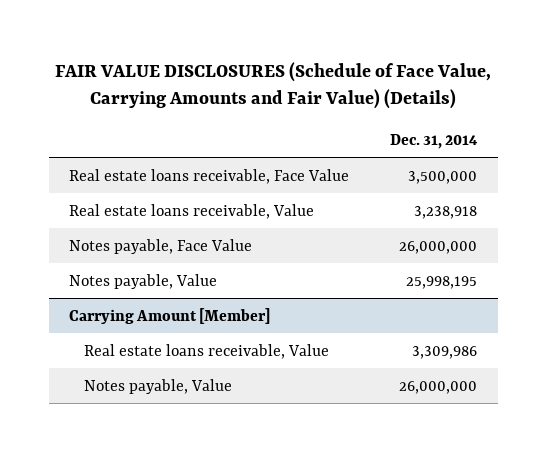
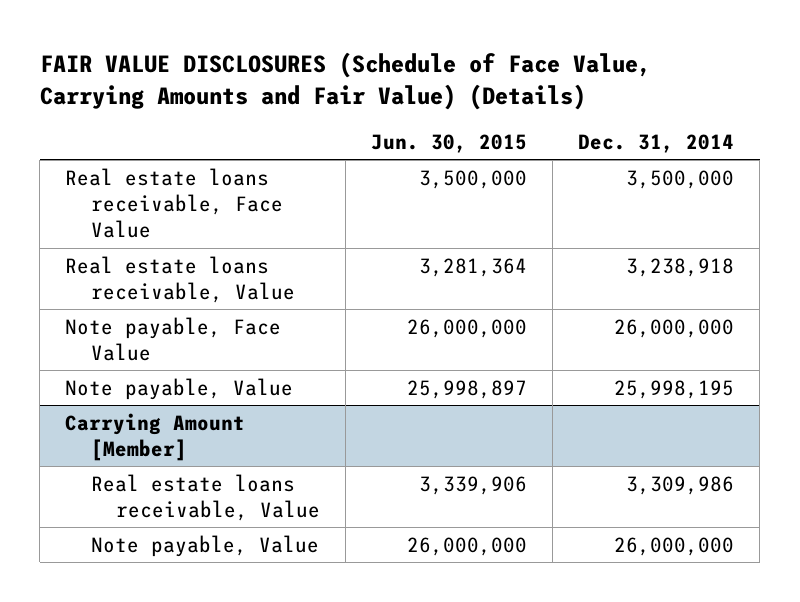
- | Dec. 31, 2014
+ | Jun. 30, 2015 | Dec. 31, 2014
- Notes payable, Face Value | 26,000,000
- Notes payable, Value | 25,998,195
+ Note payable, Face Value | 26,000,000 | 26,000,000
+ Note payable, Value | 25,998,897 | 25,998,195
@ Carrying Amount [Member]
- Notes payable, Value | 26,000,000
+ Note payable, Value | 26,000,000 | 26,000,000

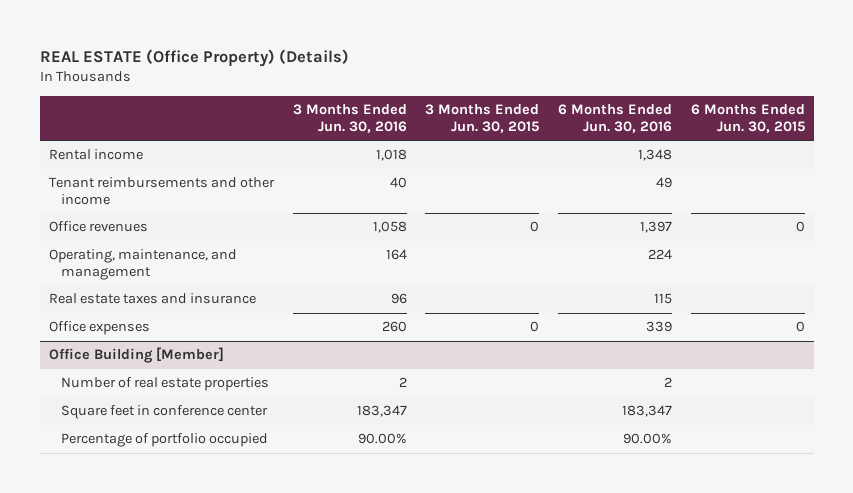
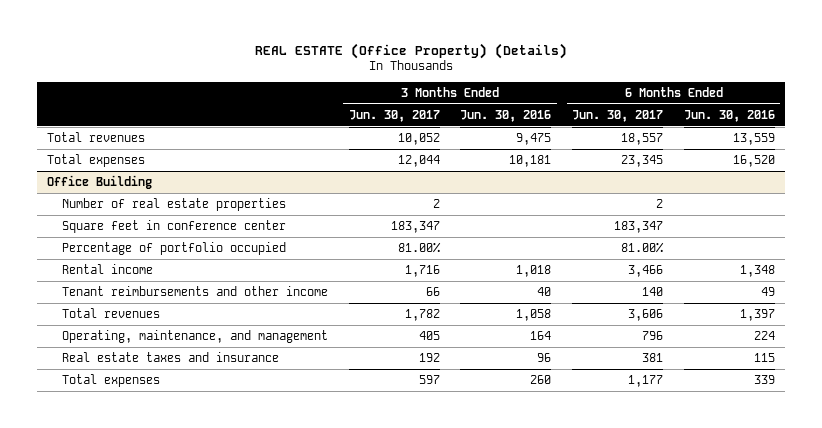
- | 3 Months Ended Jun. 30, 2016 | 3 Months Ended Jun. 30, 2015 | 6 Months Ended Jun. 30, 2016 | 6 Months Ended Jun. 30, 2015
+ | 3 Months Ended Jun. 30, 2017 | 3 Months Ended Jun. 30, 2016 | 6 Months Ended Jun. 30, 2017 | 6 Months Ended Jun. 30, 2016
+ Total revenues | 10,052 | 9,475 | 18,557 | 13,559
+ Total expenses | 12,044 | 10,181 | 23,345 | 16,520
+ Office Building
+ Number of real estate properties | 2 | | 2 |
+ Square feet in conference center | 183,347 | | 183,347 |
+ Percentage of portfolio occupied | 81.00% | | 81.00% |
- Office revenues | 1,058 | 0 | 1,397 | 0
+ Total revenues | 1,782 | 1,058 | 3,606 | 1,397
- Office expenses | 260 | 0 | 339 | 0
- Office Building [Member]
- Number of real estate properties | 2 | | 2 |
- Square feet in conference center | 183,347 | | 183,347 |
- Percentage of portfolio occupied | 90.00% | | 90.00% |
+ Total expenses | 597 | 260 | 1,177 | 339

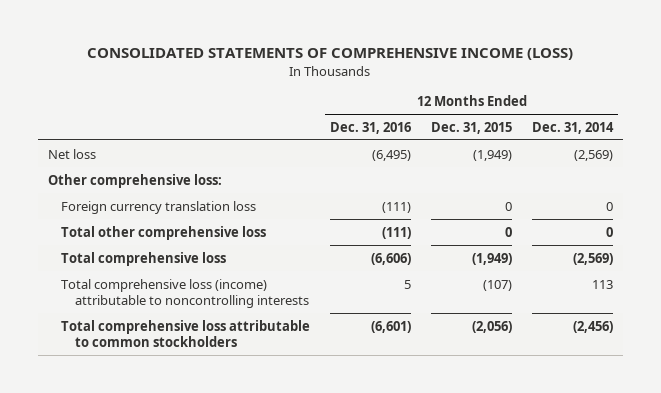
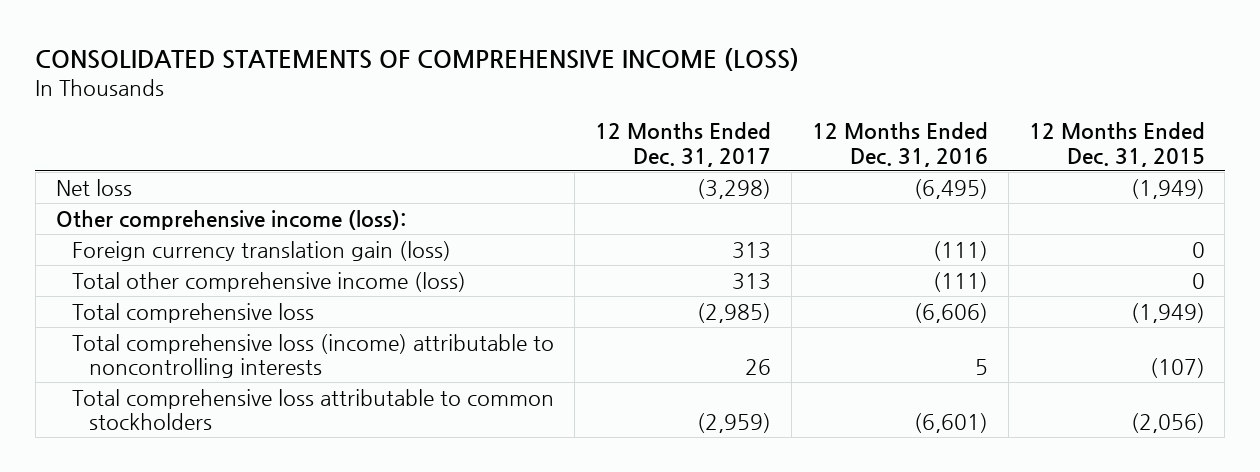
- | 12 Months Ended Dec. 31, 2016 | 12 Months Ended Dec. 31, 2015 | 12 Months Ended Dec. 31, 2014
+ | 12 Months Ended Dec. 31, 2017 | 12 Months Ended Dec. 31, 2016 | 12 Months Ended Dec. 31, 2015
- Other comprehensive loss:
- Foreign currency translation loss | (111) | 0 | 0
- Total other comprehensive loss | (111) | 0 | 0
+ Other comprehensive income (loss):
+ Foreign currency translation gain (loss) | 313 | (111) | 0
+ Total other comprehensive income (loss) | 313 | (111) | 0

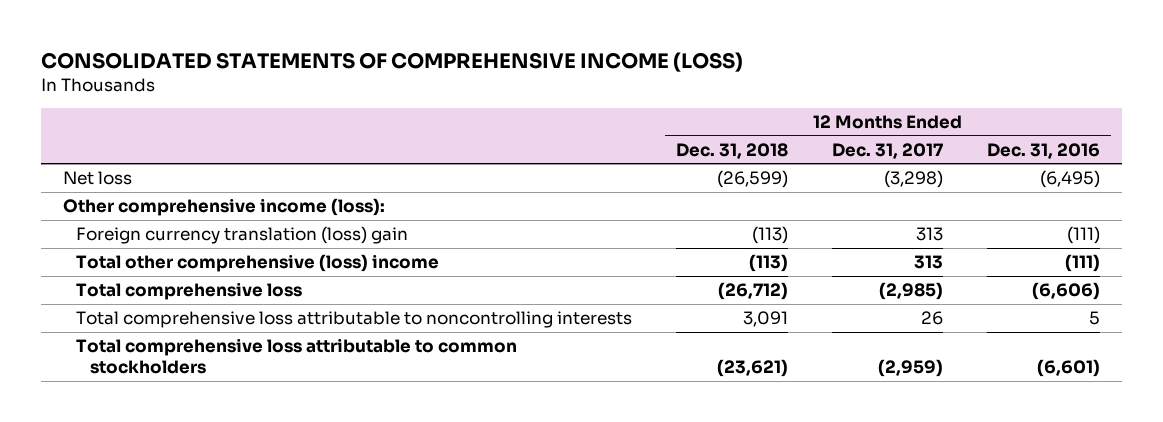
- | 12 Months Ended Dec. 31, 2017 | 12 Months Ended Dec. 31, 2016 | 12 Months Ended Dec. 31, 2015
+ | 12 Months Ended Dec. 31, 2018 | 12 Months Ended Dec. 31, 2017 | 12 Months Ended Dec. 31, 2016
- Foreign currency translation gain (loss) | 313 | (111) | 0
- Total other comprehensive income (loss) | 313 | (111) | 0
+ Foreign currency translation (loss) gain | (113) | 313 | (111)
+ Total other comprehensive (loss) income | (113) | 313 | (111)
- Total comprehensive loss (income) attributable to noncontrolling interests | 26 | 5 | (107)
+ Total comprehensive loss attributable to noncontrolling interests | 3,091 | 26 | 5

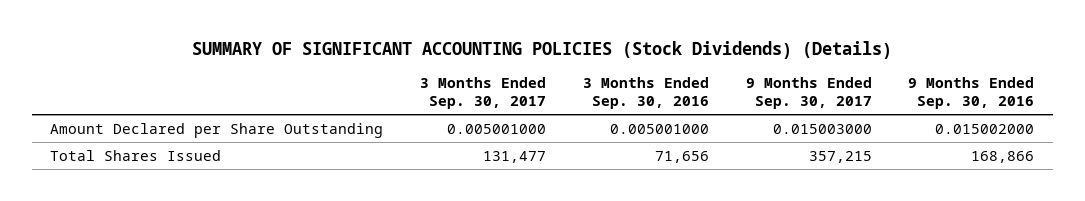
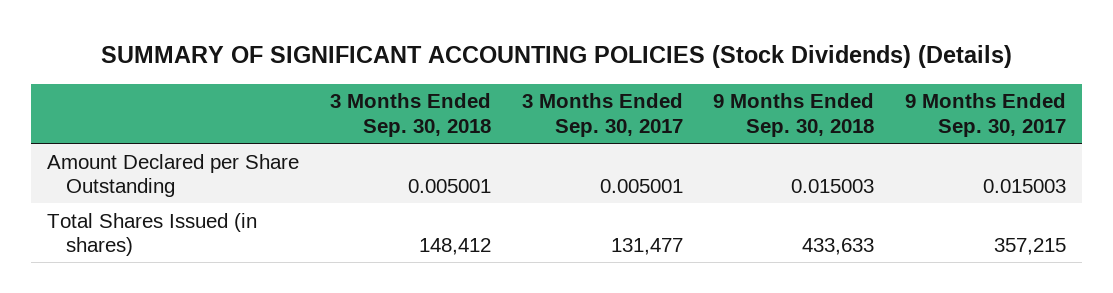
- | 3 Months Ended Sep. 30, 2017 | 3 Months Ended Sep. 30, 2016 | 9 Months Ended Sep. 30, 2017 | 9 Months Ended Sep. 30, 2016
+ | 3 Months Ended Sep. 30, 2018 | 3 Months Ended Sep. 30, 2017 | 9 Months Ended Sep. 30, 2018 | 9 Months Ended Sep. 30, 2017
- Amount Declared per Share Outstanding | 0.005001000 | 0.005001000 | 0.015003000 | 0.015002000
- Total Shares Issued | 131,477 | 71,656 | 357,215 | 168,866
+ Amount Declared per Share Outstanding | 0.005001 | 0.005001 | 0.015003 | 0.015003
+ Total Shares Issued (in shares) | 148,412 | 131,477 | 433,633 | 357,215

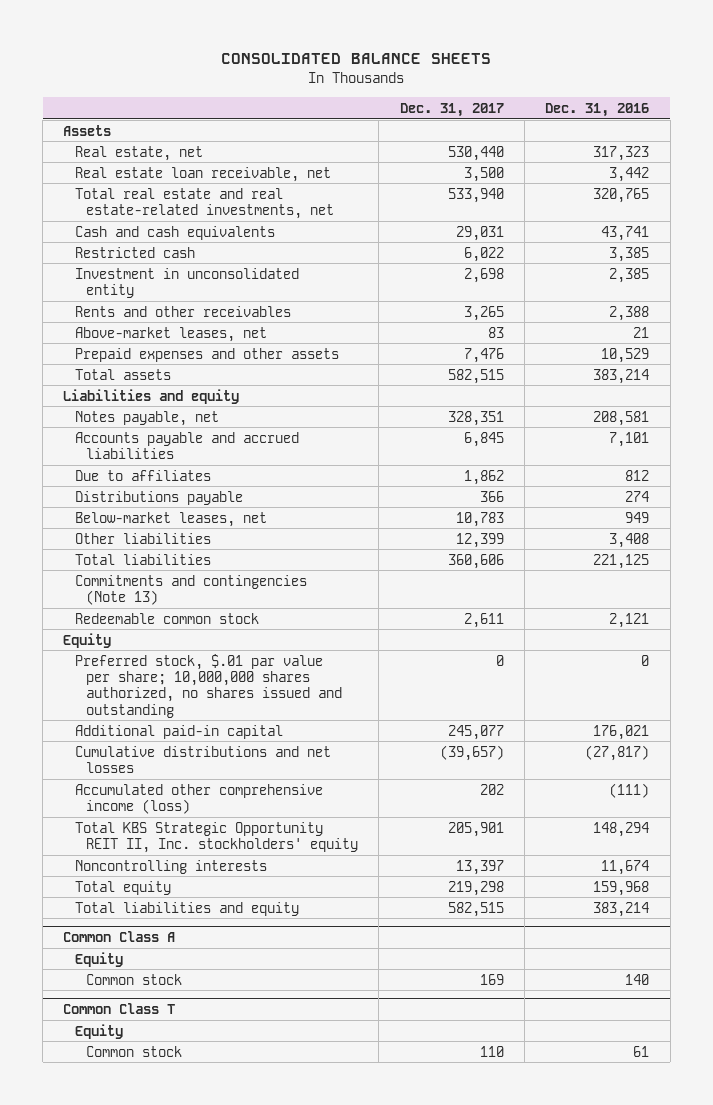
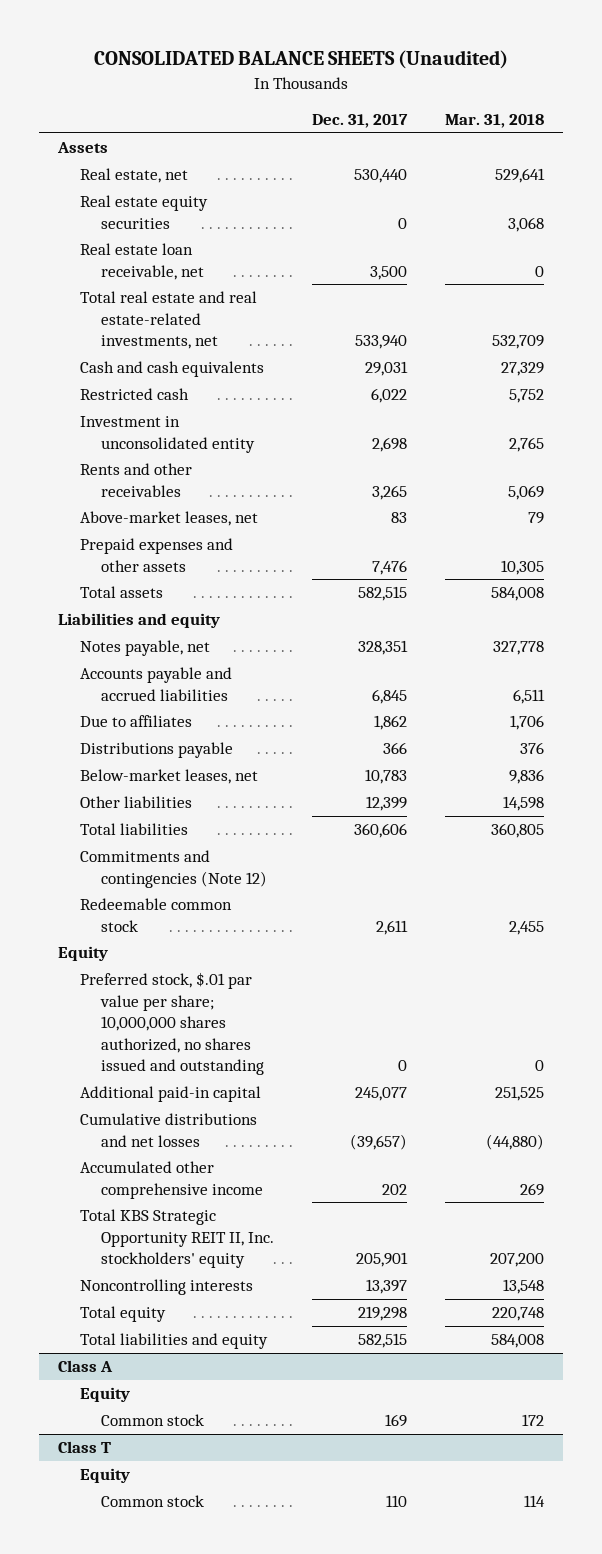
- CONSOLIDATED BALANCE SHEETS
+ CONSOLIDATED BALANCE SHEETS (Unaudited)
- | Dec. 31, 2017 | Dec. 31, 2016
+ | Dec. 31, 2017 | Mar. 31, 2018
+ Real estate equity securities | 0 | 3,068
- Commitments and contingencies (Note 13)
+ Commitments and contingencies (Note 12)
- Accumulated other comprehensive income (loss) | 202 | (111)
+ Accumulated other comprehensive income | 202 | 269
- Common Class A
+ Class A
- Common Class T
+ Class T

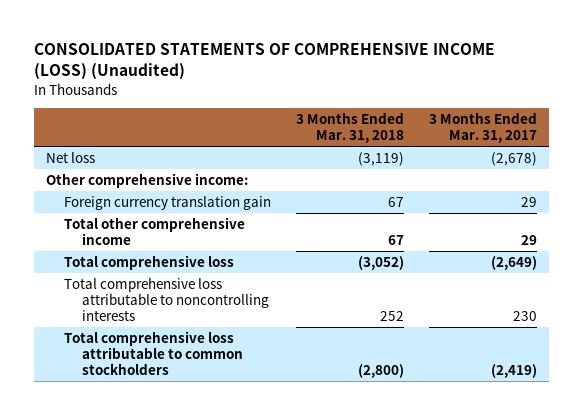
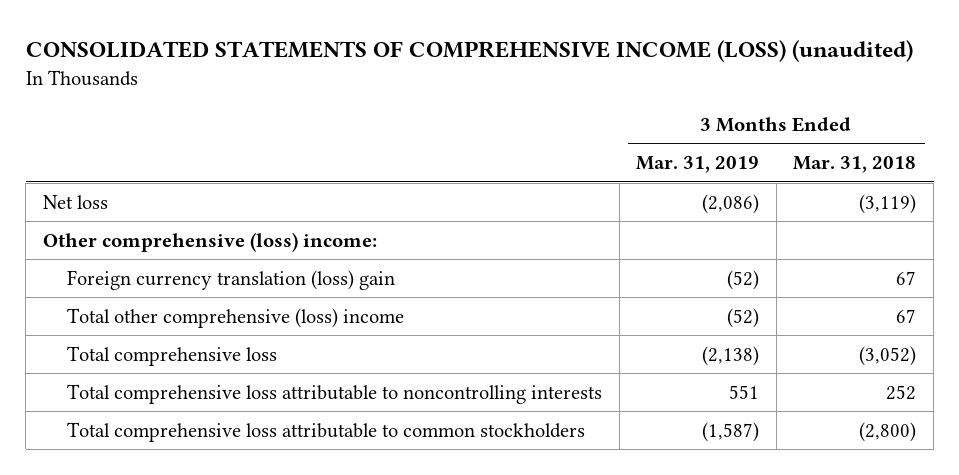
- CONSOLIDATED STATEMENTS OF COMPREHENSIVE INCOME (LOSS) (Unaudited)
+ CONSOLIDATED STATEMENTS OF COMPREHENSIVE INCOME (LOSS) (unaudited)
- | 3 Months Ended Mar. 31, 2018 | 3 Months Ended Mar. 31, 2017
+ | 3 Months Ended Mar. 31, 2019 | 3 Months Ended Mar. 31, 2018
- Other comprehensive income:
- Foreign currency translation gain | 67 | 29
- Total other comprehensive income | 67 | 29
+ Other comprehensive (loss) income:
+ Foreign currency translation (loss) gain | (52) | 67
+ Total other comprehensive (loss) income | (52) | 67

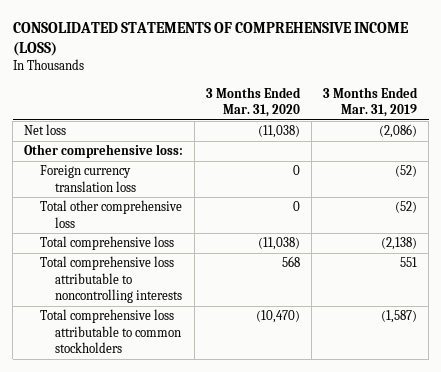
- CONSOLIDATED STATEMENTS OF COMPREHENSIVE INCOME (LOSS) (unaudited)
+ CONSOLIDATED STATEMENTS OF COMPREHENSIVE INCOME (LOSS)
- | 3 Months Ended Mar. 31, 2019 | 3 Months Ended Mar. 31, 2018
+ | 3 Months Ended Mar. 31, 2020 | 3 Months Ended Mar. 31, 2019
- Other comprehensive (loss) income:
- Foreign currency translation (loss) gain | (52) | 67
- Total other comprehensive (loss) income | (52) | 67
+ Other comprehensive loss:
+ Foreign currency translation loss | 0 | (52)
+ Total other comprehensive loss | 0 | (52)

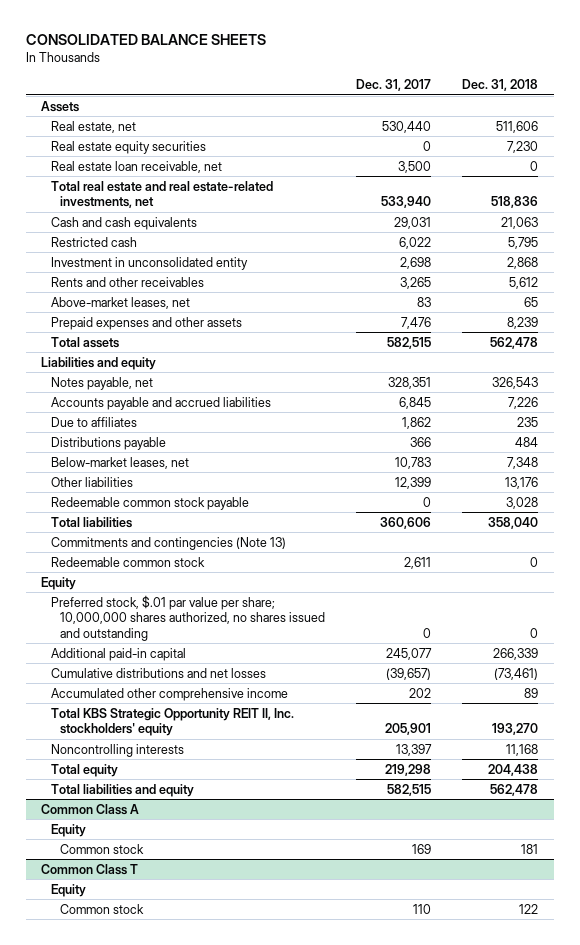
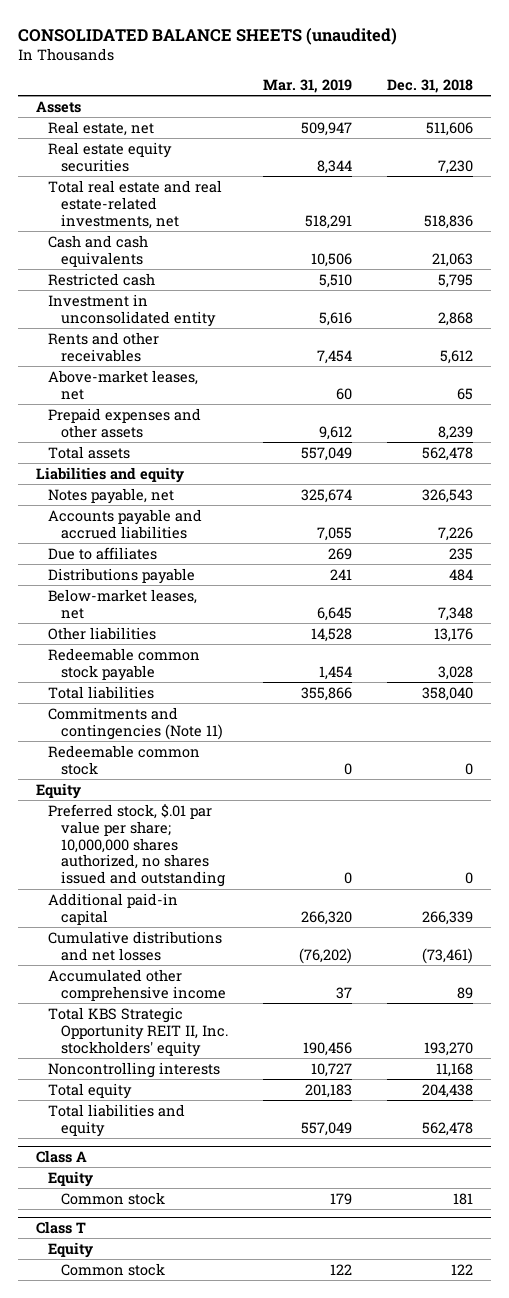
- CONSOLIDATED BALANCE SHEETS
+ CONSOLIDATED BALANCE SHEETS (unaudited)
- | Dec. 31, 2017 | Dec. 31, 2018
+ | Mar. 31, 2019 | Dec. 31, 2018
- Real estate loan receivable, net | 3,500 | 0
- Commitments and contingencies (Note 13)
+ Commitments and contingencies (Note 11)
- Common Class A
+ Class A
- Common Class T
+ Class T

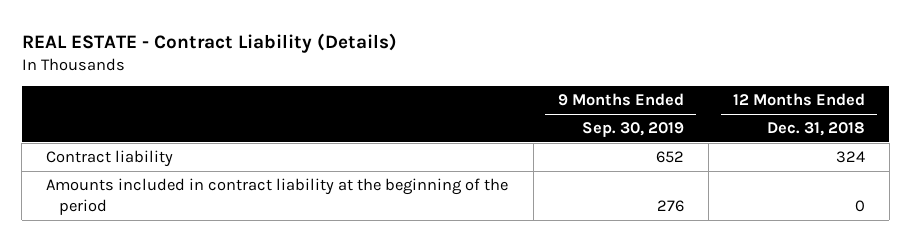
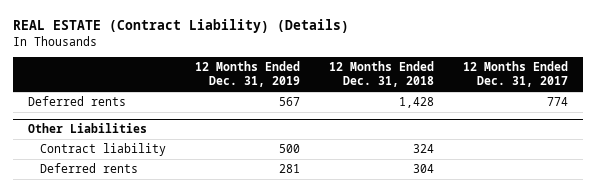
- REAL ESTATE - Contract Liability (Details)
+ REAL ESTATE (Contract Liability) (Details)
- | 9 Months Ended Sep. 30, 2019 | 12 Months Ended Dec. 31, 2018
+ | 12 Months Ended Dec. 31, 2019 | 12 Months Ended Dec. 31, 2018 | 12 Months Ended Dec. 31, 2017
+ Deferred rents | 567 | 1,428 | 774
+ Other Liabilities
- Amounts included in contract liability at the beginning of the period | 276 | 0
+ Deferred rents | 281 | 304 |

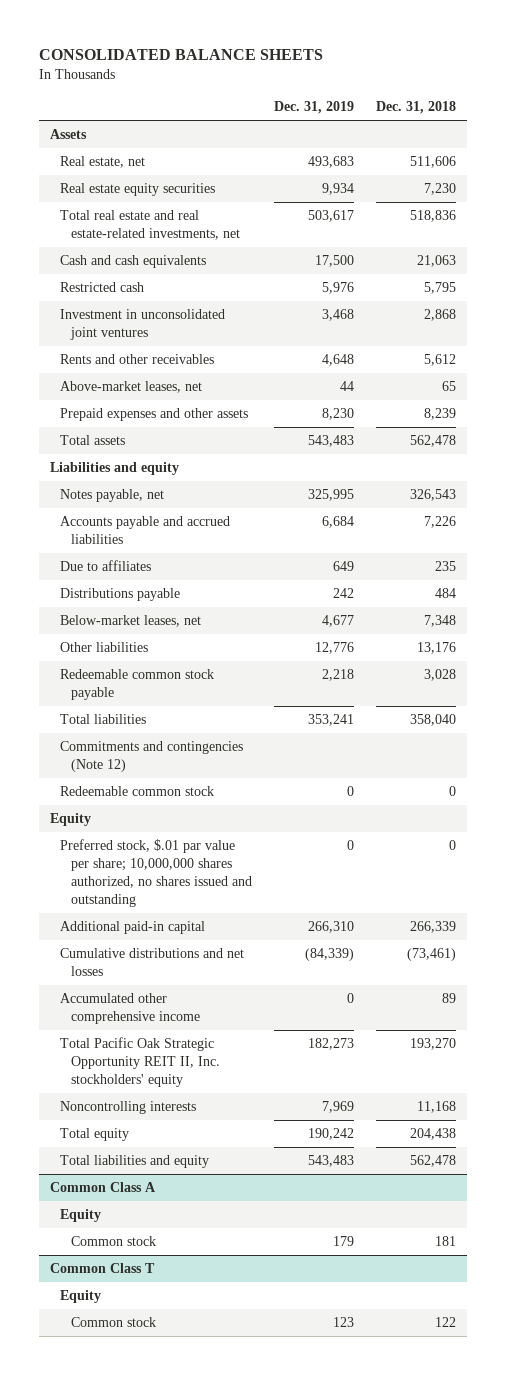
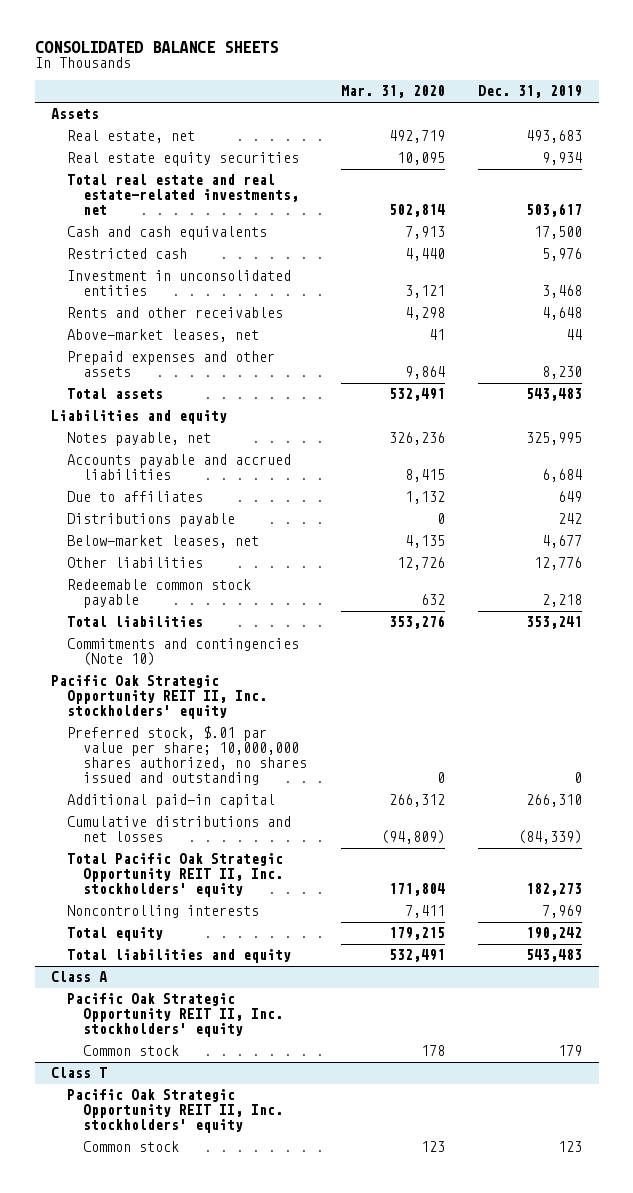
- | Dec. 31, 2019 | Dec. 31, 2018
+ | Mar. 31, 2020 | Dec. 31, 2019
- Investment in unconsolidated joint ventures | 3,468 | 2,868
+ Investment in unconsolidated entities | 3,121 | 3,468
- Commitments and contingencies (Note 12)
- Redeemable common stock | 0 | 0
- Equity
+ Commitments and contingencies (Note 10)
+ Pacific Oak Strategic Opportunity REIT II, Inc. stockholders' equity
- Accumulated other comprehensive income | 0 | 89
- Common Class A
- Equity
+ Class A
+ Pacific Oak Strategic Opportunity REIT II, Inc. stockholders' equity
- Common Class T
- Equity
+ Class T
+ Pacific Oak Strategic Opportunity REIT II, Inc. stockholders' equity

